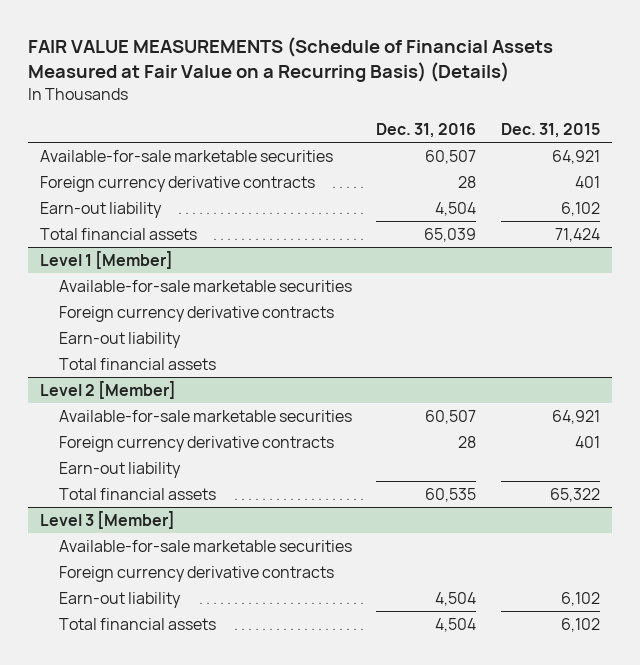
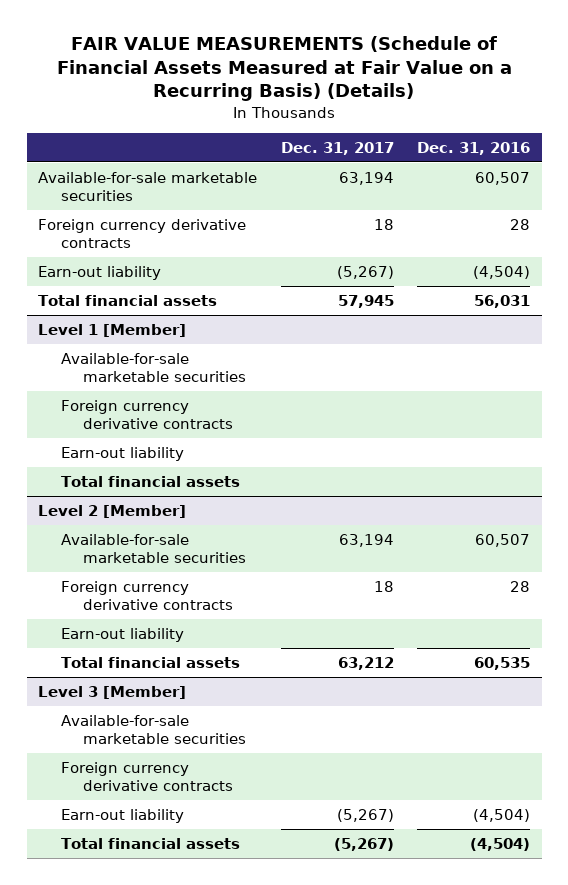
- | Dec. 31, 2016 | Dec. 31, 2015
+ | Dec. 31, 2017 | Dec. 31, 2016
- Earn-out liability | 4,504 | 6,102
- Total financial assets | 65,039 | 71,424
+ Earn-out liability | (5,267) | (4,504)
+ Total financial assets | 57,945 | 56,031
@ Level 3 [Member]
- Earn-out liability | 4,504 | 6,102
- Total financial assets | 4,504 | 6,102
+ Earn-out liability | (5,267) | (4,504)
+ Total financial assets | (5,267) | (4,504)

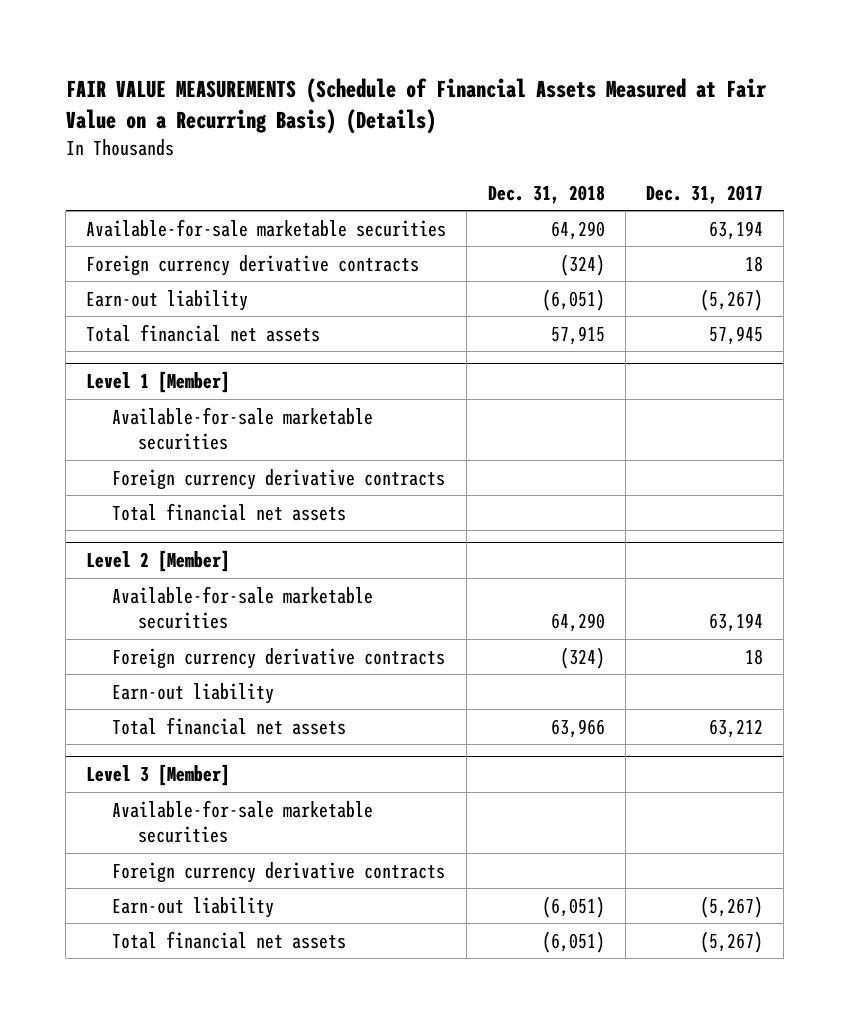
- | Dec. 31, 2017 | Dec. 31, 2016
+ | Dec. 31, 2018 | Dec. 31, 2017
- Total financial assets | 57,945 | 56,031
+ Total financial net assets | 57,915 | 57,945
@ Level 1 [Member]
- Earn-out liability
- Total financial assets
+ Total financial net assets
@ Level 2 [Member]
- Total financial assets | 63,212 | 60,535
+ Total financial net assets | 63,966 | 63,212
@ Level 3 [Member]
- Total financial assets | (5,267) | (4,504)
+ Total financial net assets | (6,051) | (5,267)

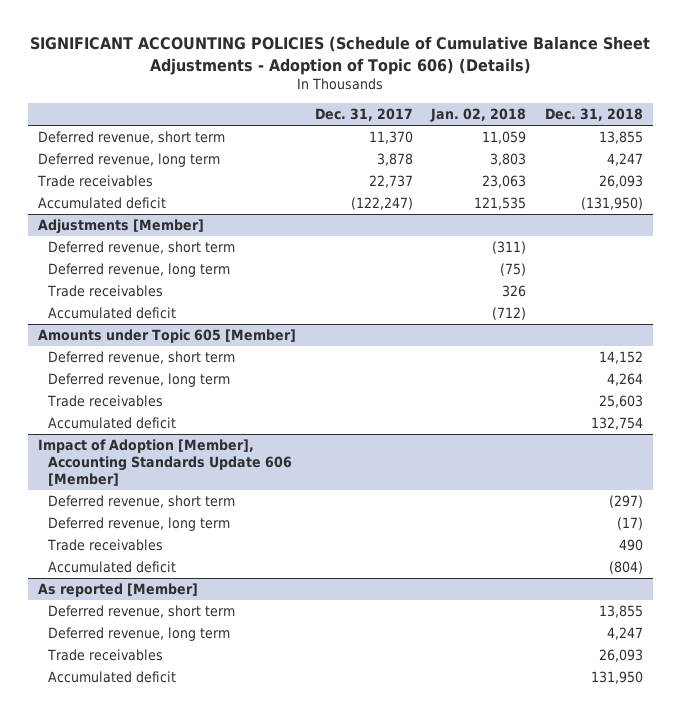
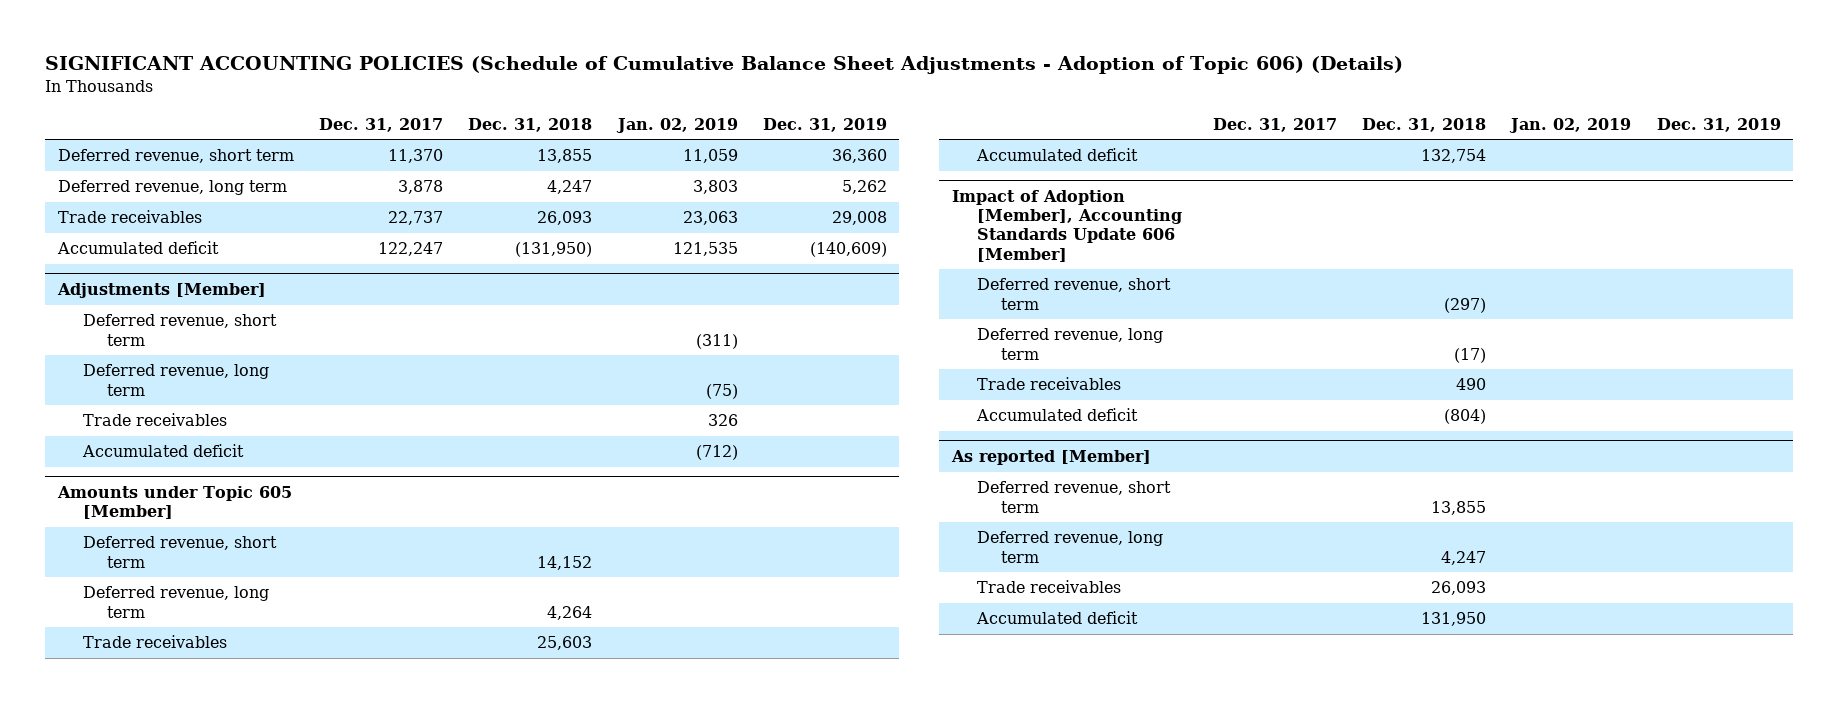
- | Dec. 31, 2017 | Jan. 02, 2018 | Dec. 31, 2018
+ | Dec. 31, 2017 | Dec. 31, 2018 | Jan. 02, 2019 | Dec. 31, 2019
- Accumulated deficit | (122,247) | 121,535 | (131,950)
+ Accumulated deficit | 122,247 | (131,950) | 121,535 | (140,609)

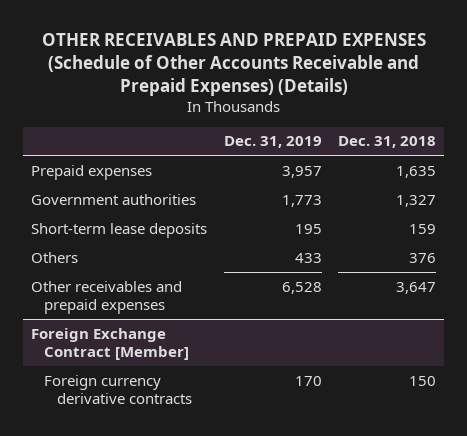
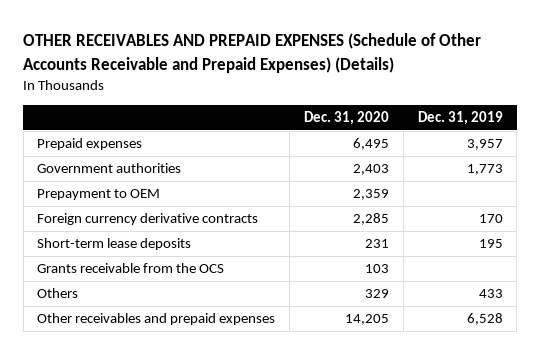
- | Dec. 31, 2019 | Dec. 31, 2018
+ | Dec. 31, 2020 | Dec. 31, 2019
+ Prepayment to OEM | 2,359 |
+ Foreign currency derivative contracts | 2,285 | 170
+ Grants receivable from the OCS | 103 |
- Foreign Exchange Contract [Member]
- Foreign currency derivative contracts | 170 | 150

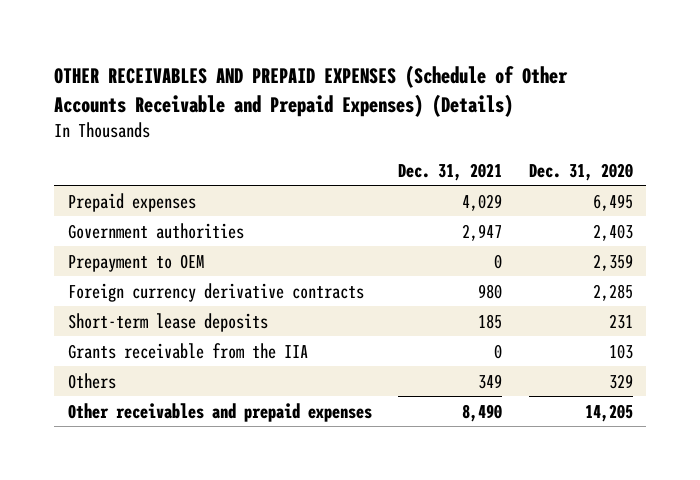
- | Dec. 31, 2020 | Dec. 31, 2019
+ | Dec. 31, 2021 | Dec. 31, 2020
- Grants receivable from the OCS | 103 |
+ Grants receivable from the IIA | 0 | 103

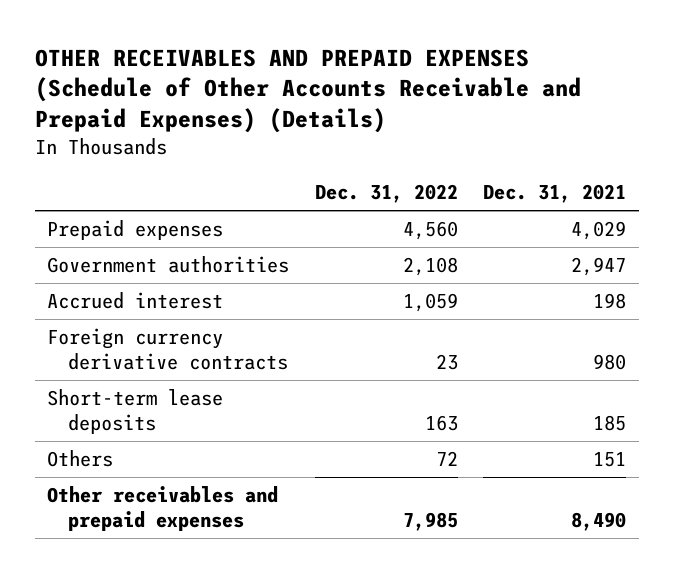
- | Dec. 31, 2021 | Dec. 31, 2020
+ | Dec. 31, 2022 | Dec. 31, 2021
- Prepayment to OEM | 0 | 2,359
+ Accrued interest | 1,059 | 198
- Grants receivable from the IIA | 0 | 103
- Others | 349 | 329
+ Others | 72 | 151

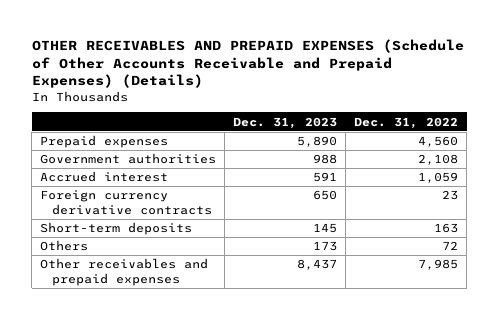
- | Dec. 31, 2022 | Dec. 31, 2021
+ | Dec. 31, 2023 | Dec. 31, 2022
- Short-term lease deposits | 163 | 185
+ Short-term deposits | 145 | 163

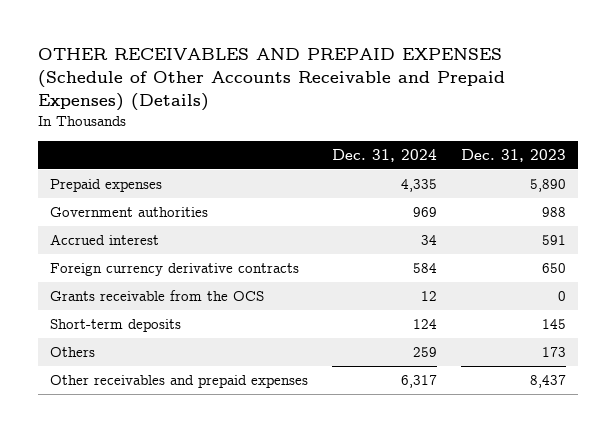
- | Dec. 31, 2023 | Dec. 31, 2022
+ | Dec. 31, 2024 | Dec. 31, 2023
+ Grants receivable from the OCS | 12 | 0

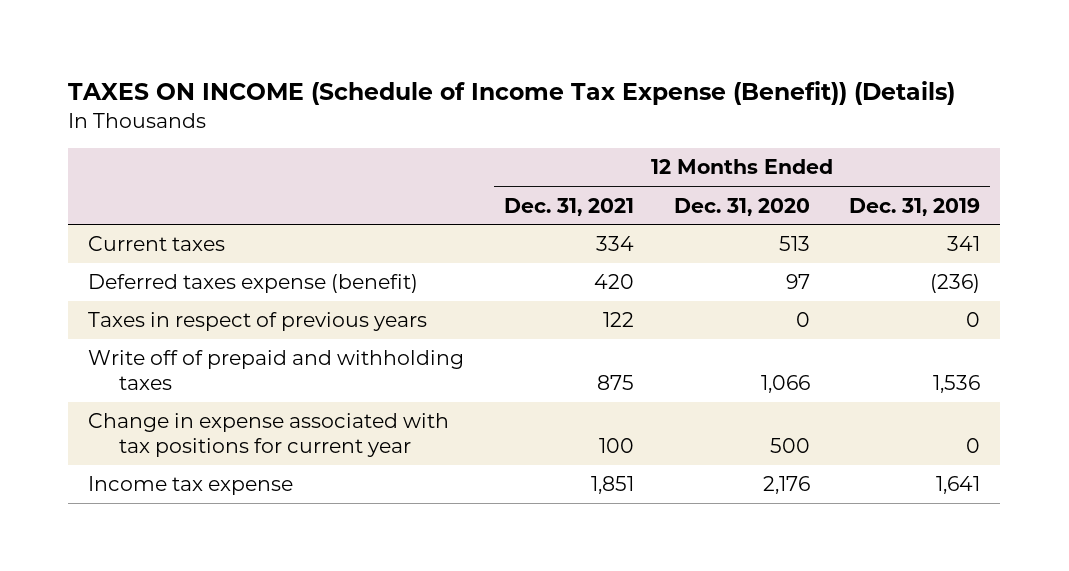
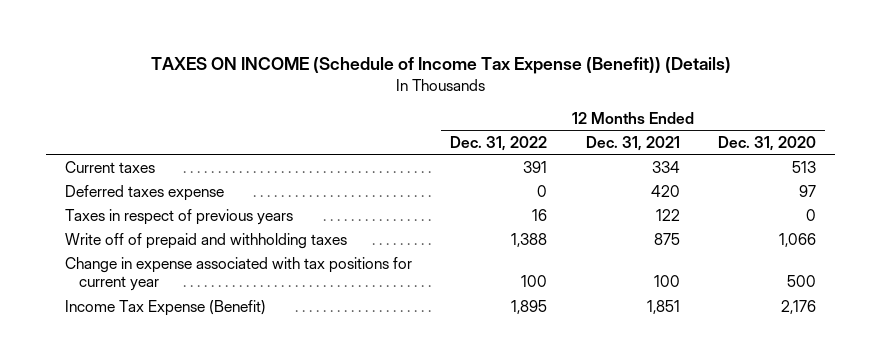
- | 12 Months Ended Dec. 31, 2021 | 12 Months Ended Dec. 31, 2020 | 12 Months Ended Dec. 31, 2019
+ | 12 Months Ended Dec. 31, 2022 | 12 Months Ended Dec. 31, 2021 | 12 Months Ended Dec. 31, 2020
- Deferred taxes expense (benefit) | 420 | 97 | (236)
+ Deferred taxes expense | 0 | 420 | 97
- Income tax expense | 1,851 | 2,176 | 1,641
+ Income Tax Expense (Benefit) | 1,895 | 1,851 | 2,176

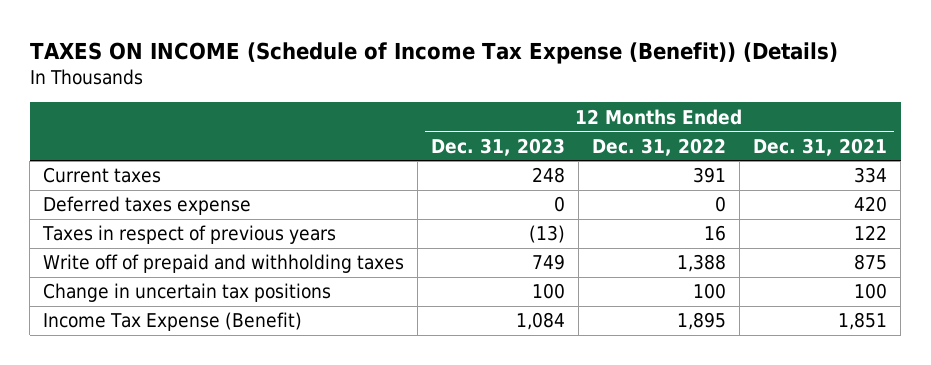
- | 12 Months Ended Dec. 31, 2022 | 12 Months Ended Dec. 31, 2021 | 12 Months Ended Dec. 31, 2020
+ | 12 Months Ended Dec. 31, 2023 | 12 Months Ended Dec. 31, 2022 | 12 Months Ended Dec. 31, 2021
- Change in expense associated with tax positions for current year | 100 | 100 | 500
+ Change in uncertain tax positions | 100 | 100 | 100

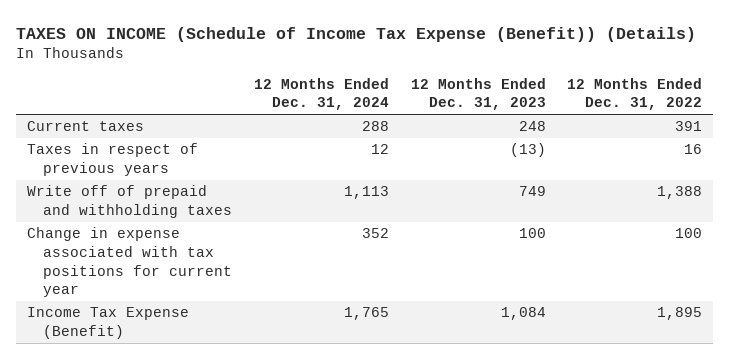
- | 12 Months Ended Dec. 31, 2023 | 12 Months Ended Dec. 31, 2022 | 12 Months Ended Dec. 31, 2021
+ | 12 Months Ended Dec. 31, 2024 | 12 Months Ended Dec. 31, 2023 | 12 Months Ended Dec. 31, 2022
- Deferred taxes expense | 0 | 0 | 420
- Change in uncertain tax positions | 100 | 100 | 100
+ Change in expense associated with tax positions for current year | 352 | 100 | 100

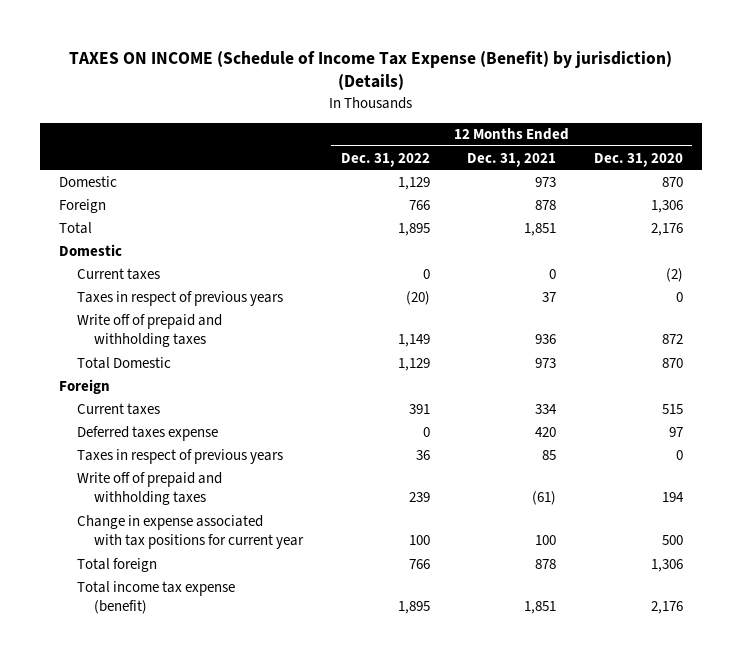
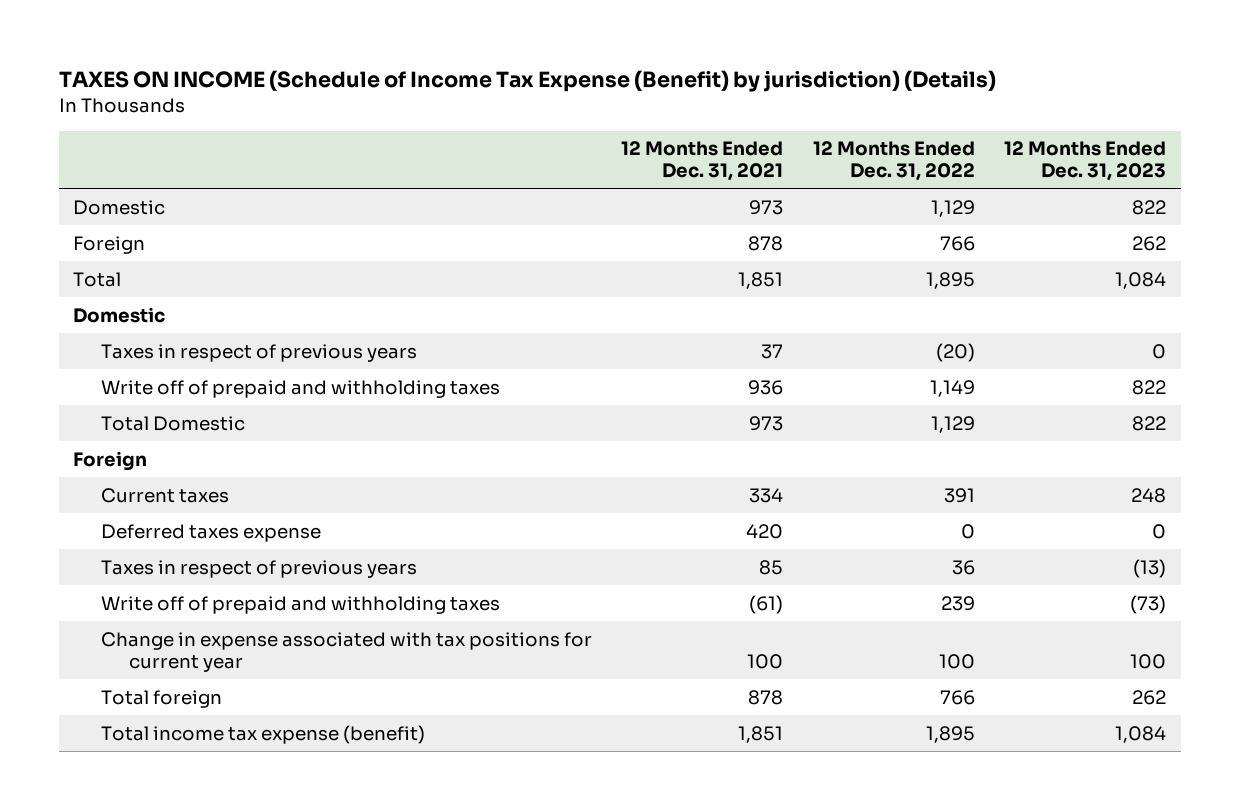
- | 12 Months Ended Dec. 31, 2022 | 12 Months Ended Dec. 31, 2021 | 12 Months Ended Dec. 31, 2020
+ | 12 Months Ended Dec. 31, 2021 | 12 Months Ended Dec. 31, 2022 | 12 Months Ended Dec. 31, 2023
- Current taxes | 0 | 0 | (2)

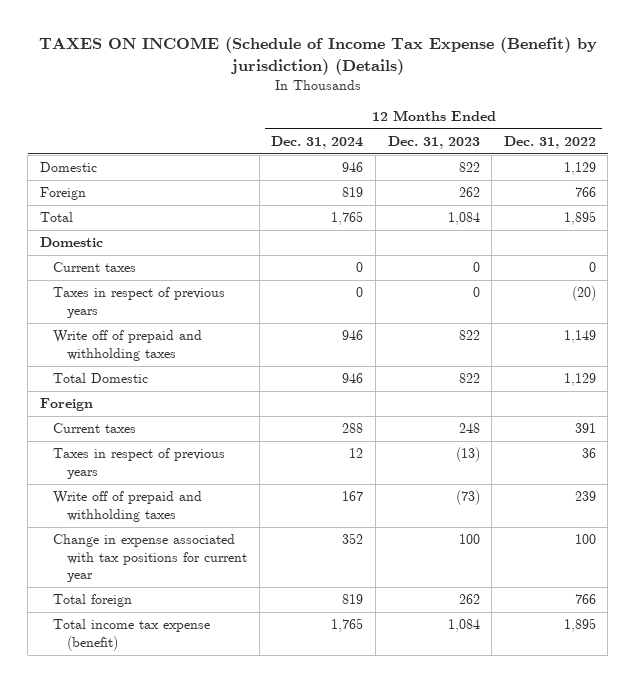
- | 12 Months Ended Dec. 31, 2021 | 12 Months Ended Dec. 31, 2022 | 12 Months Ended Dec. 31, 2023
+ | 12 Months Ended Dec. 31, 2024 | 12 Months Ended Dec. 31, 2023 | 12 Months Ended Dec. 31, 2022
+ Current taxes | 0 | 0 | 0
- Deferred taxes expense | 420 | 0 | 0

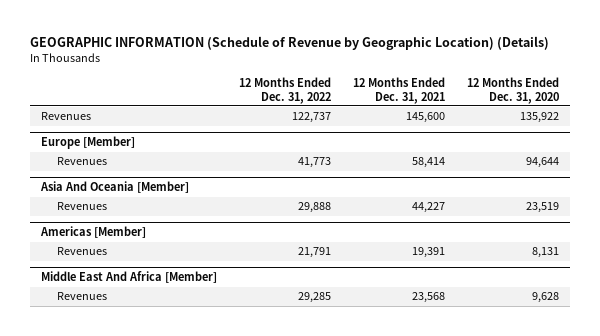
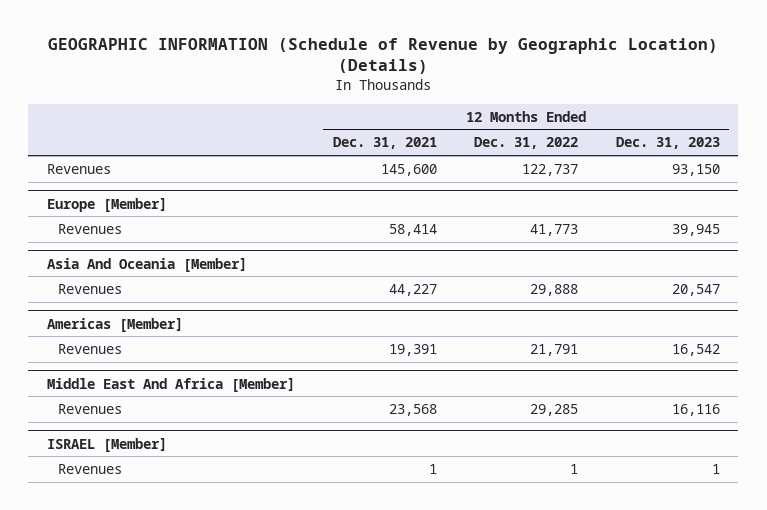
- | 12 Months Ended Dec. 31, 2022 | 12 Months Ended Dec. 31, 2021 | 12 Months Ended Dec. 31, 2020
+ | 12 Months Ended Dec. 31, 2021 | 12 Months Ended Dec. 31, 2022 | 12 Months Ended Dec. 31, 2023
+ ISRAEL [Member]
+ Revenues | 1 | 1 | 1

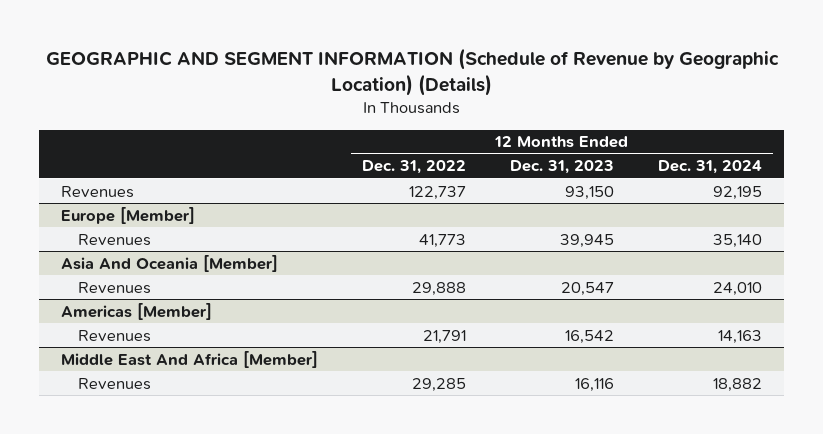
- GEOGRAPHIC INFORMATION (Schedule of Revenue by Geographic Location) (Details)
+ GEOGRAPHIC AND SEGMENT INFORMATION (Schedule of Revenue by Geographic Location) (Details)
- | 12 Months Ended Dec. 31, 2021 | 12 Months Ended Dec. 31, 2022 | 12 Months Ended Dec. 31, 2023
+ | 12 Months Ended Dec. 31, 2022 | 12 Months Ended Dec. 31, 2023 | 12 Months Ended Dec. 31, 2024
- ISRAEL [Member]
- Revenues | 1 | 1 | 1

